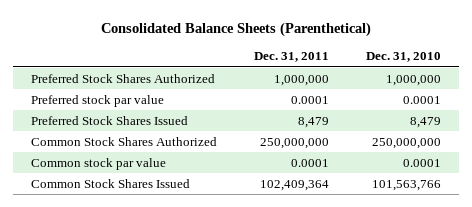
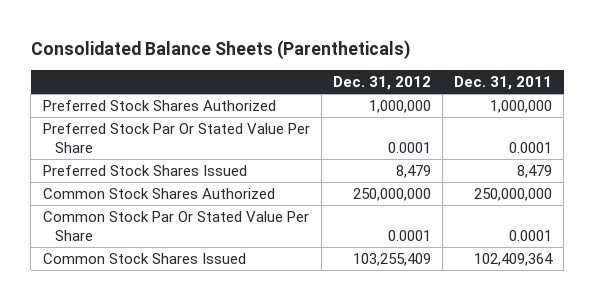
- Consolidated Balance Sheets (Parenthetical)
+ Consolidated Balance Sheets (Parentheticals)
- | Dec. 31, 2011 | Dec. 31, 2010
+ | Dec. 31, 2012 | Dec. 31, 2011
- Preferred stock par value | 0.0001 | 0.0001
+ Preferred Stock Par Or Stated Value Per Share | 0.0001 | 0.0001
- Common stock par value | 0.0001 | 0.0001
+ Common Stock Par Or Stated Value Per Share | 0.0001 | 0.0001

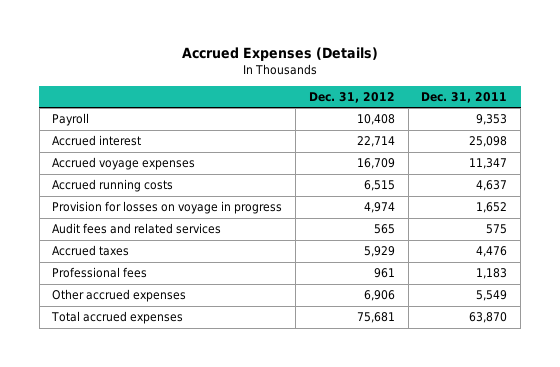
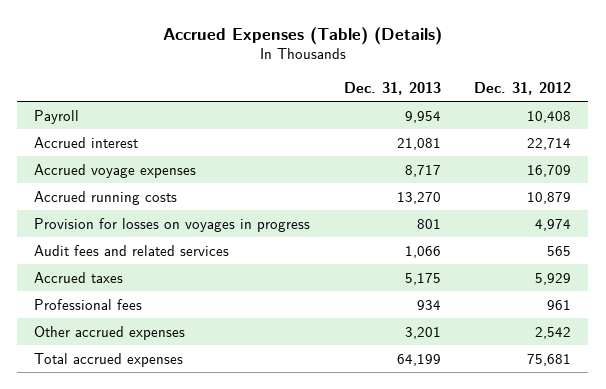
- Accrued Expenses (Details)
+ Accrued Expenses (Table) (Details)
- | Dec. 31, 2012 | Dec. 31, 2011
+ | Dec. 31, 2013 | Dec. 31, 2012
- Accrued running costs | 6,515 | 4,637
- Provision for losses on voyage in progress | 4,974 | 1,652
+ Accrued running costs | 13,270 | 10,879
+ Provision for losses on voyages in progress | 801 | 4,974
- Other accrued expenses | 6,906 | 5,549
+ Other accrued expenses | 3,201 | 2,542

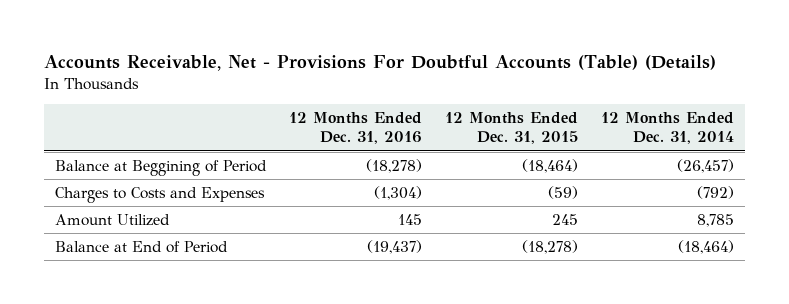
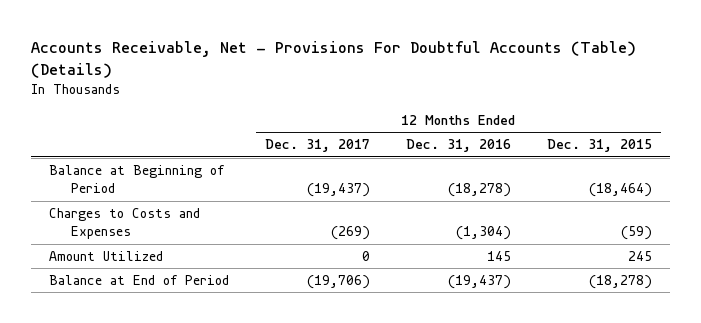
- | 12 Months Ended Dec. 31, 2016 | 12 Months Ended Dec. 31, 2015 | 12 Months Ended Dec. 31, 2014
+ | 12 Months Ended Dec. 31, 2017 | 12 Months Ended Dec. 31, 2016 | 12 Months Ended Dec. 31, 2015
- Balance at Beggining of Period | (18,278) | (18,464) | (26,457)
+ Balance at Beginning of Period | (19,437) | (18,278) | (18,464)

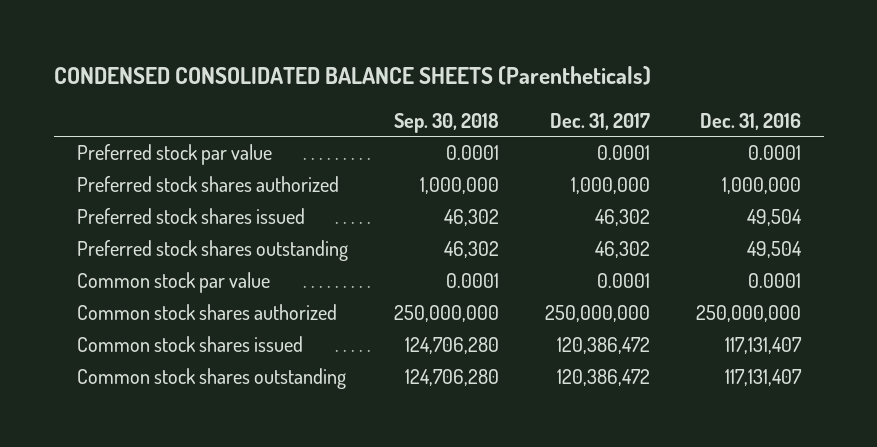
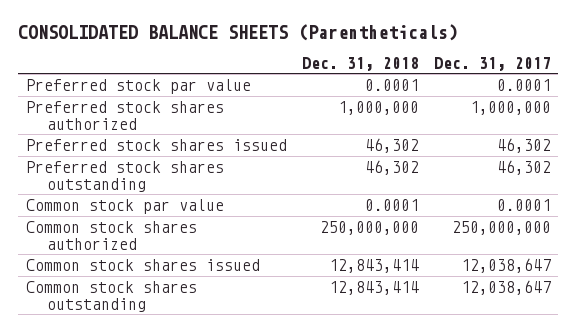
- CONDENSED CONSOLIDATED BALANCE SHEETS (Parentheticals)
+ CONSOLIDATED BALANCE SHEETS (Parentheticals)
- | Sep. 30, 2018 | Dec. 31, 2017 | Dec. 31, 2016
+ | Dec. 31, 2018 | Dec. 31, 2017
- Common stock shares issued | 124,706,280 | 120,386,472 | 117,131,407
- Common stock shares outstanding | 124,706,280 | 120,386,472 | 117,131,407
+ Common stock shares issued | 12,843,414 | 12,038,647
+ Common stock shares outstanding | 12,843,414 | 12,038,647

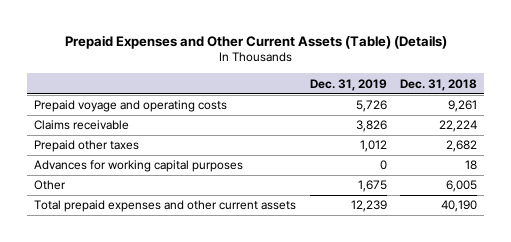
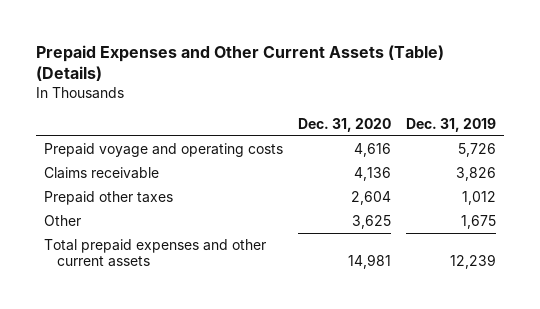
- | Dec. 31, 2019 | Dec. 31, 2018
+ | Dec. 31, 2020 | Dec. 31, 2019
- Advances for working capital purposes | 0 | 18

